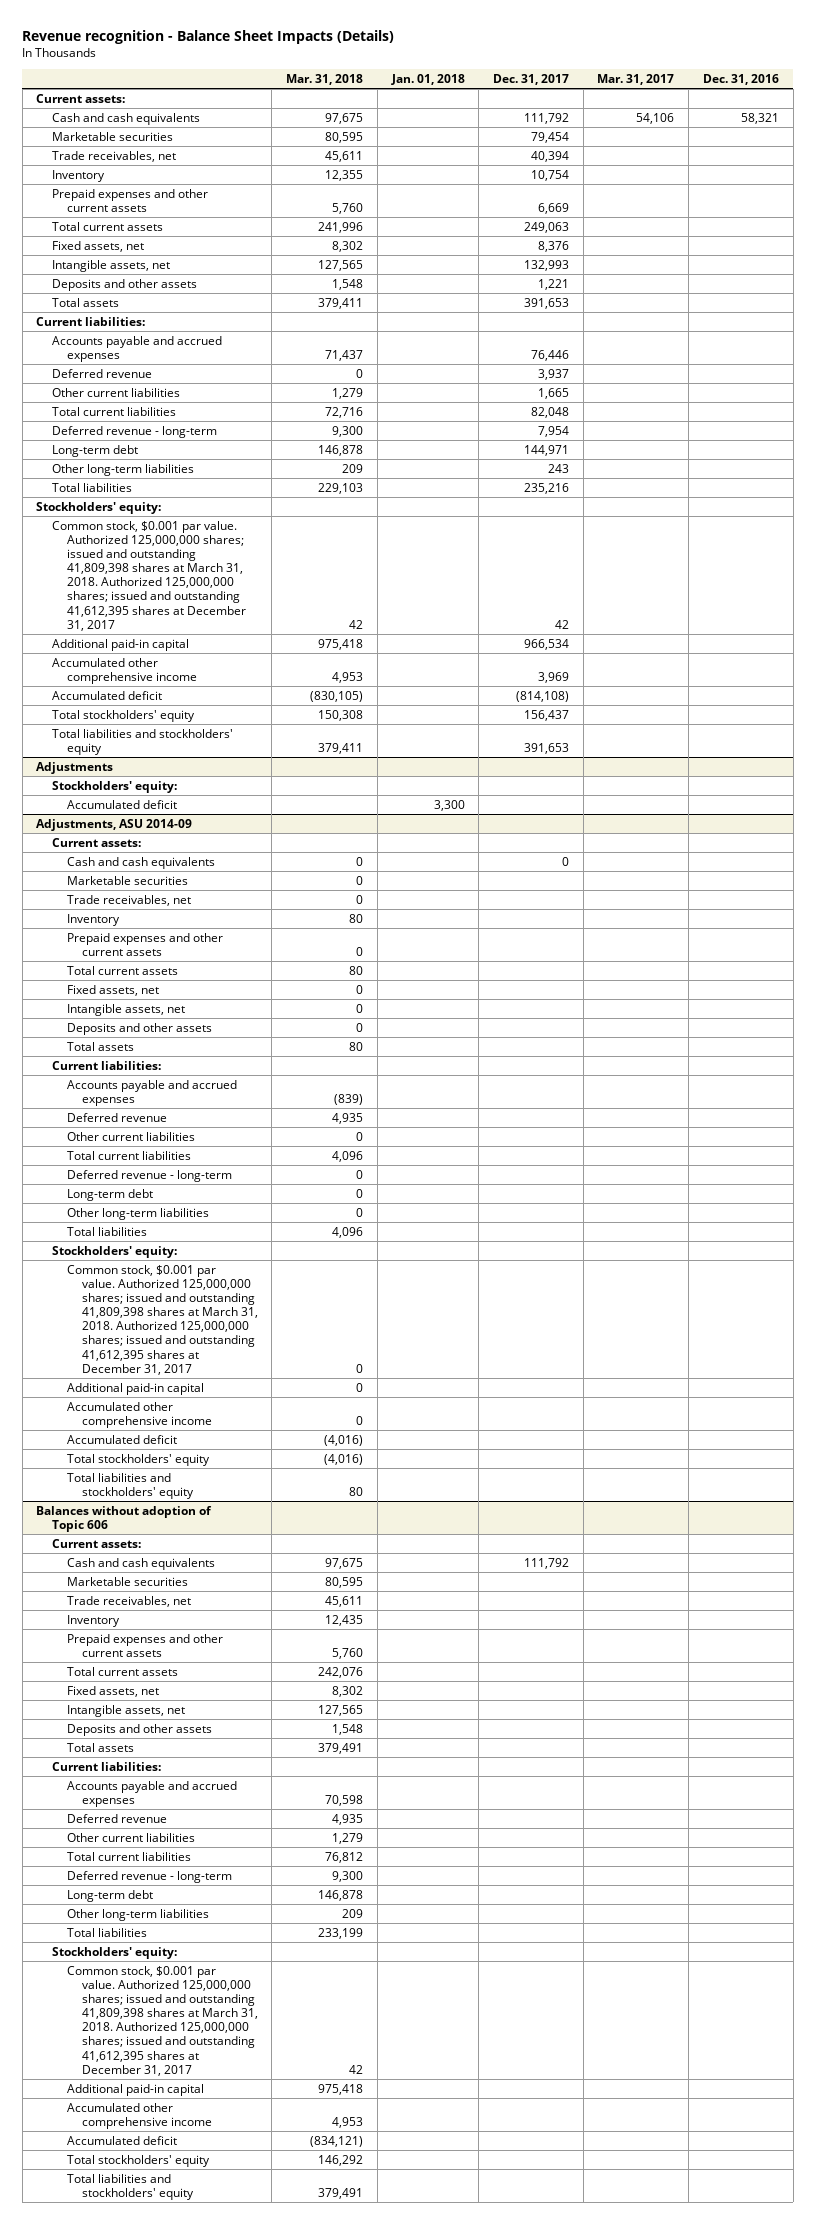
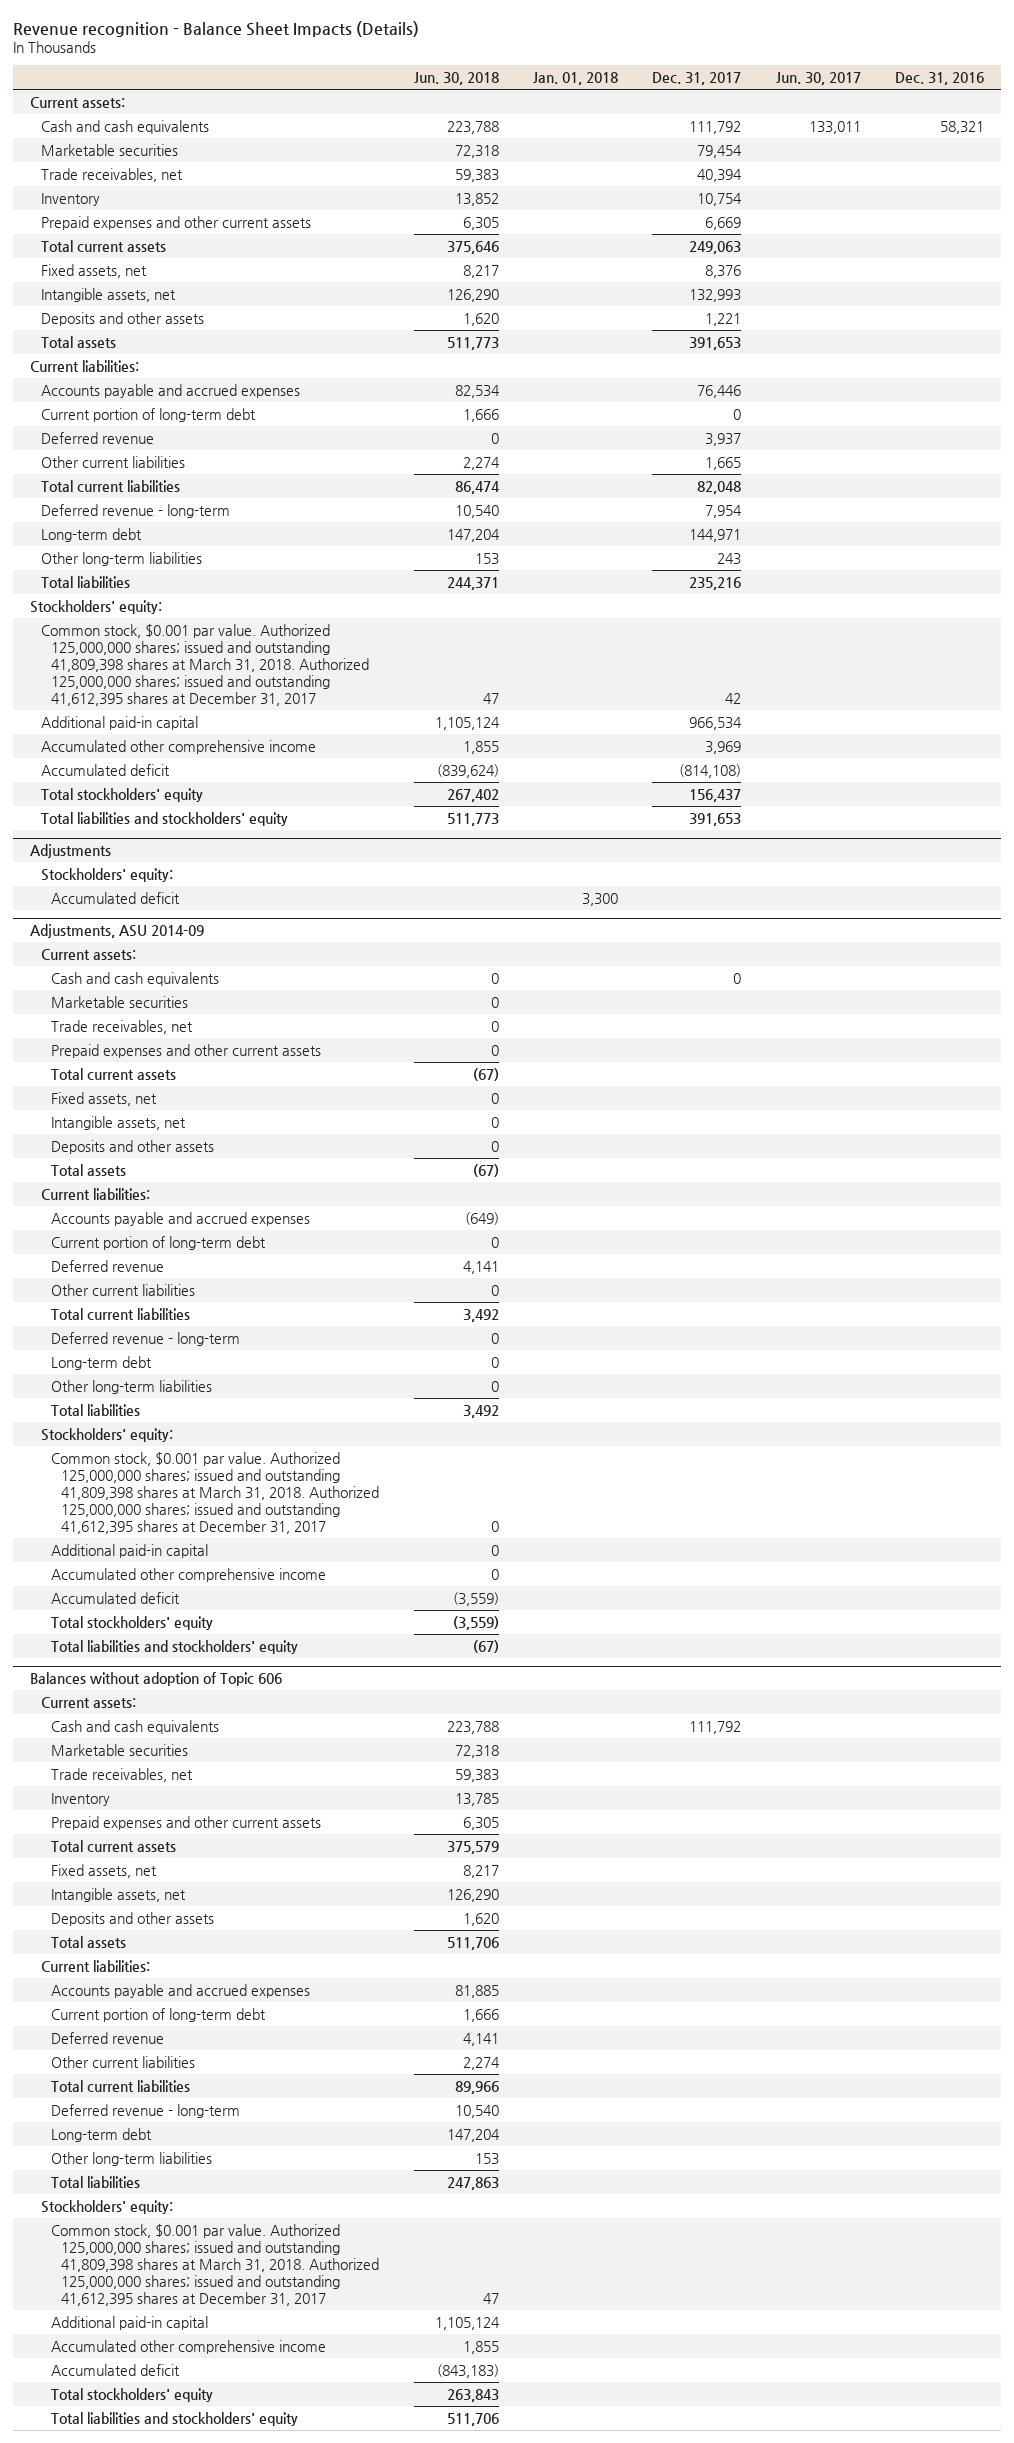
- | Mar. 31, 2018 | Jan. 01, 2018 | Dec. 31, 2017 | Mar. 31, 2017 | Dec. 31, 2016
+ | Jun. 30, 2018 | Jan. 01, 2018 | Dec. 31, 2017 | Jun. 30, 2017 | Dec. 31, 2016
+ Current portion of long-term debt | 1,666 | | 0 | |
@ Adjustments, ASU 2014-09
- Inventory | 80 | | | |
+ Current portion of long-term debt | 0 | | | |
@ Balances without adoption of Topic 606
+ Current portion of long-term debt | 1,666 | | | |

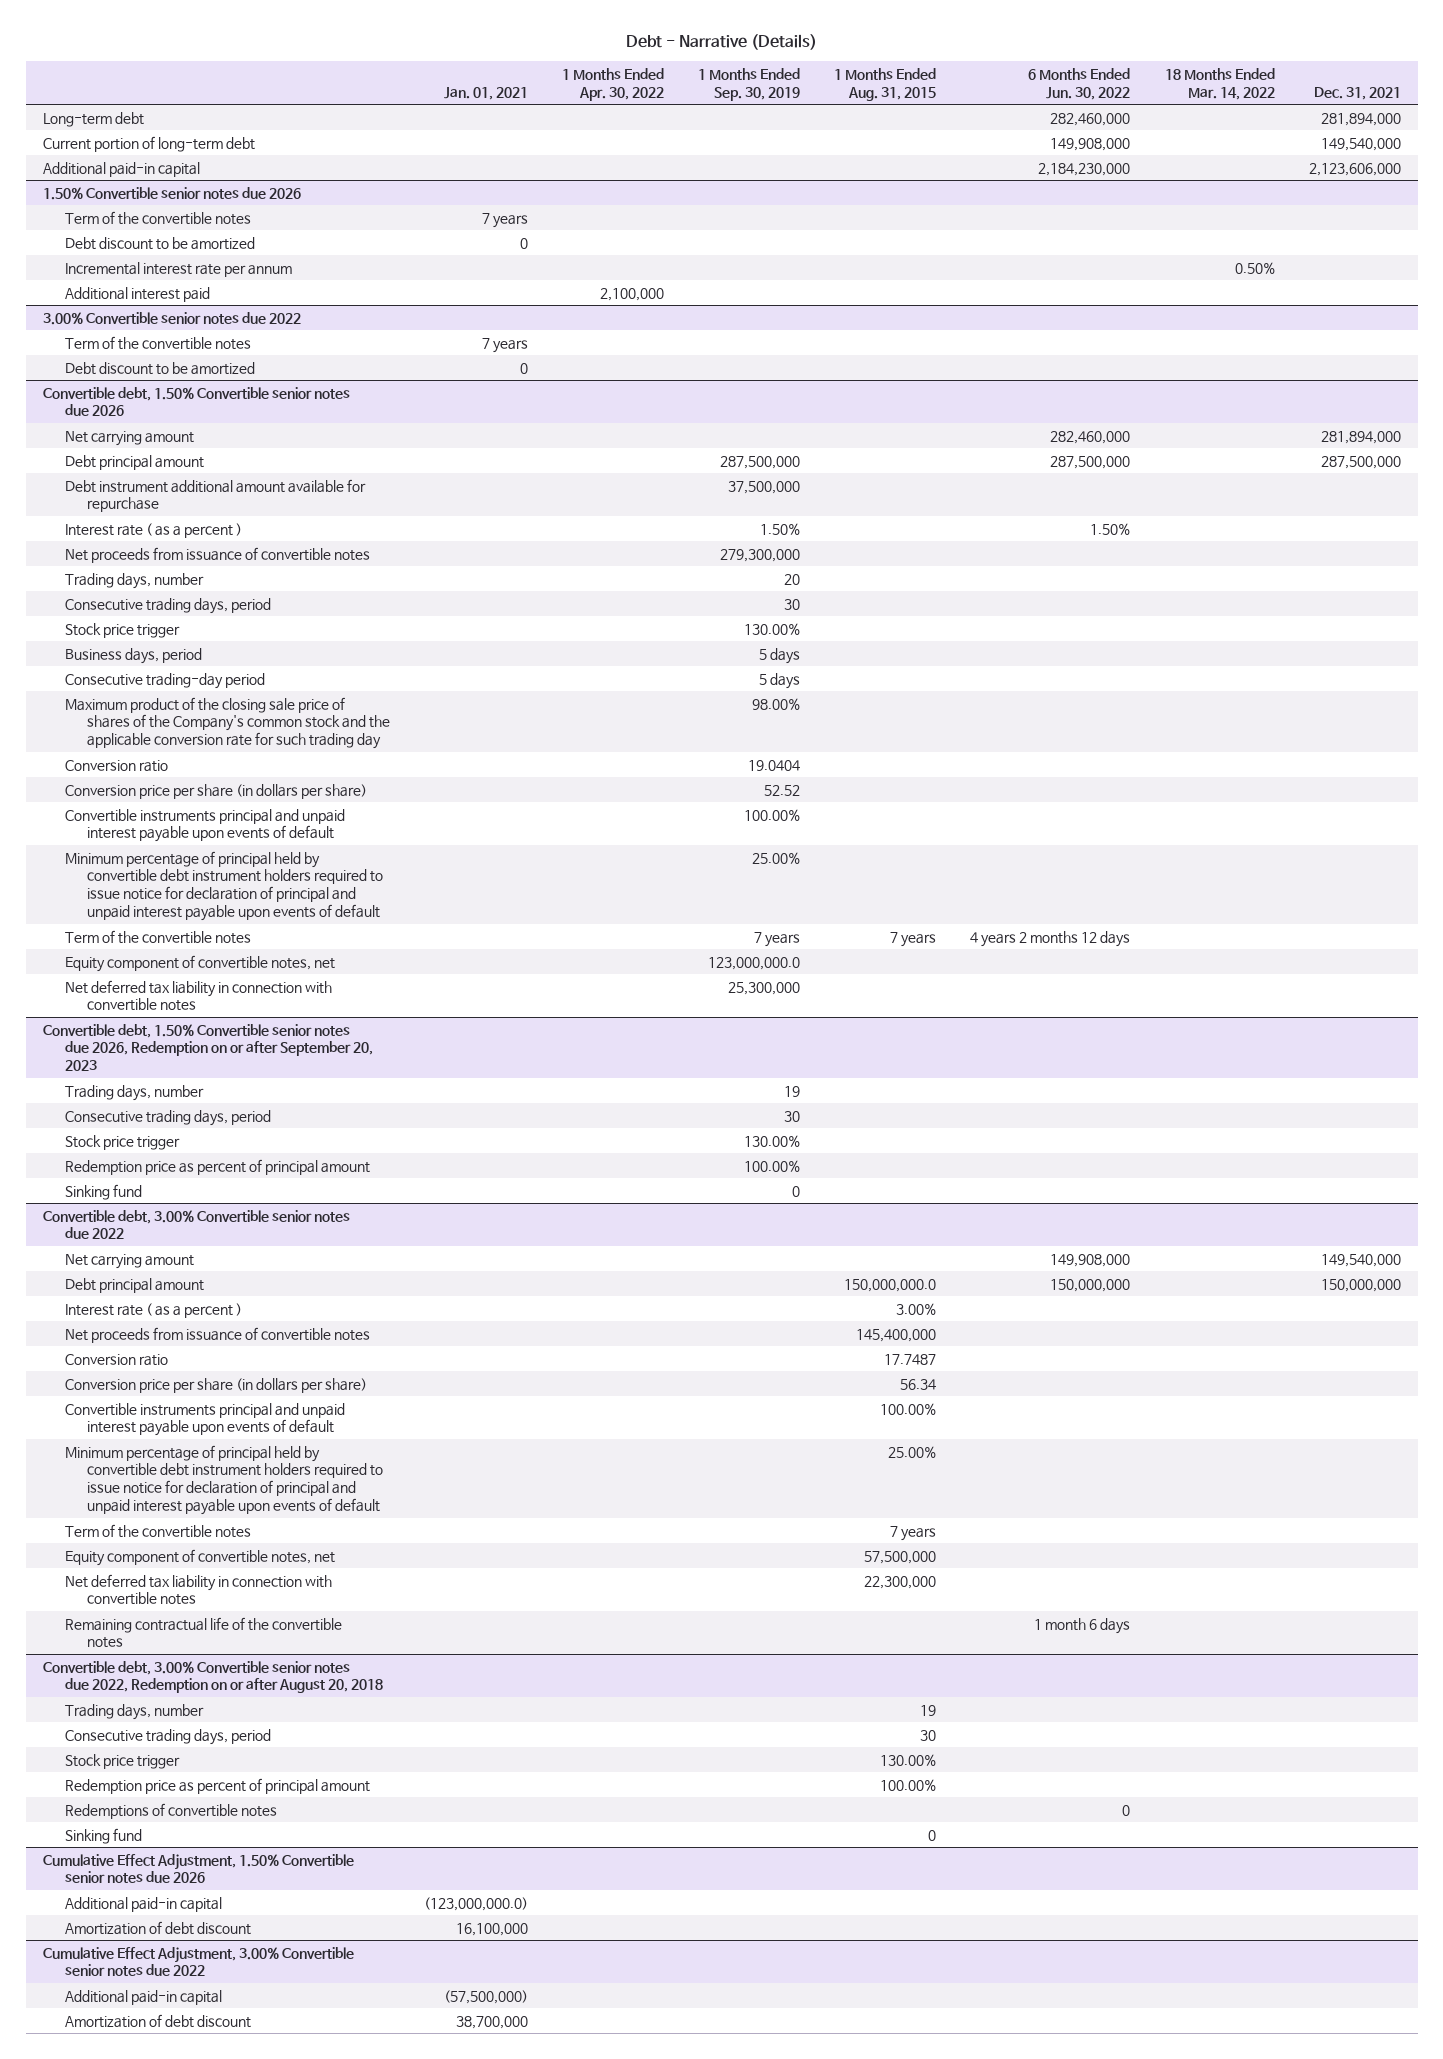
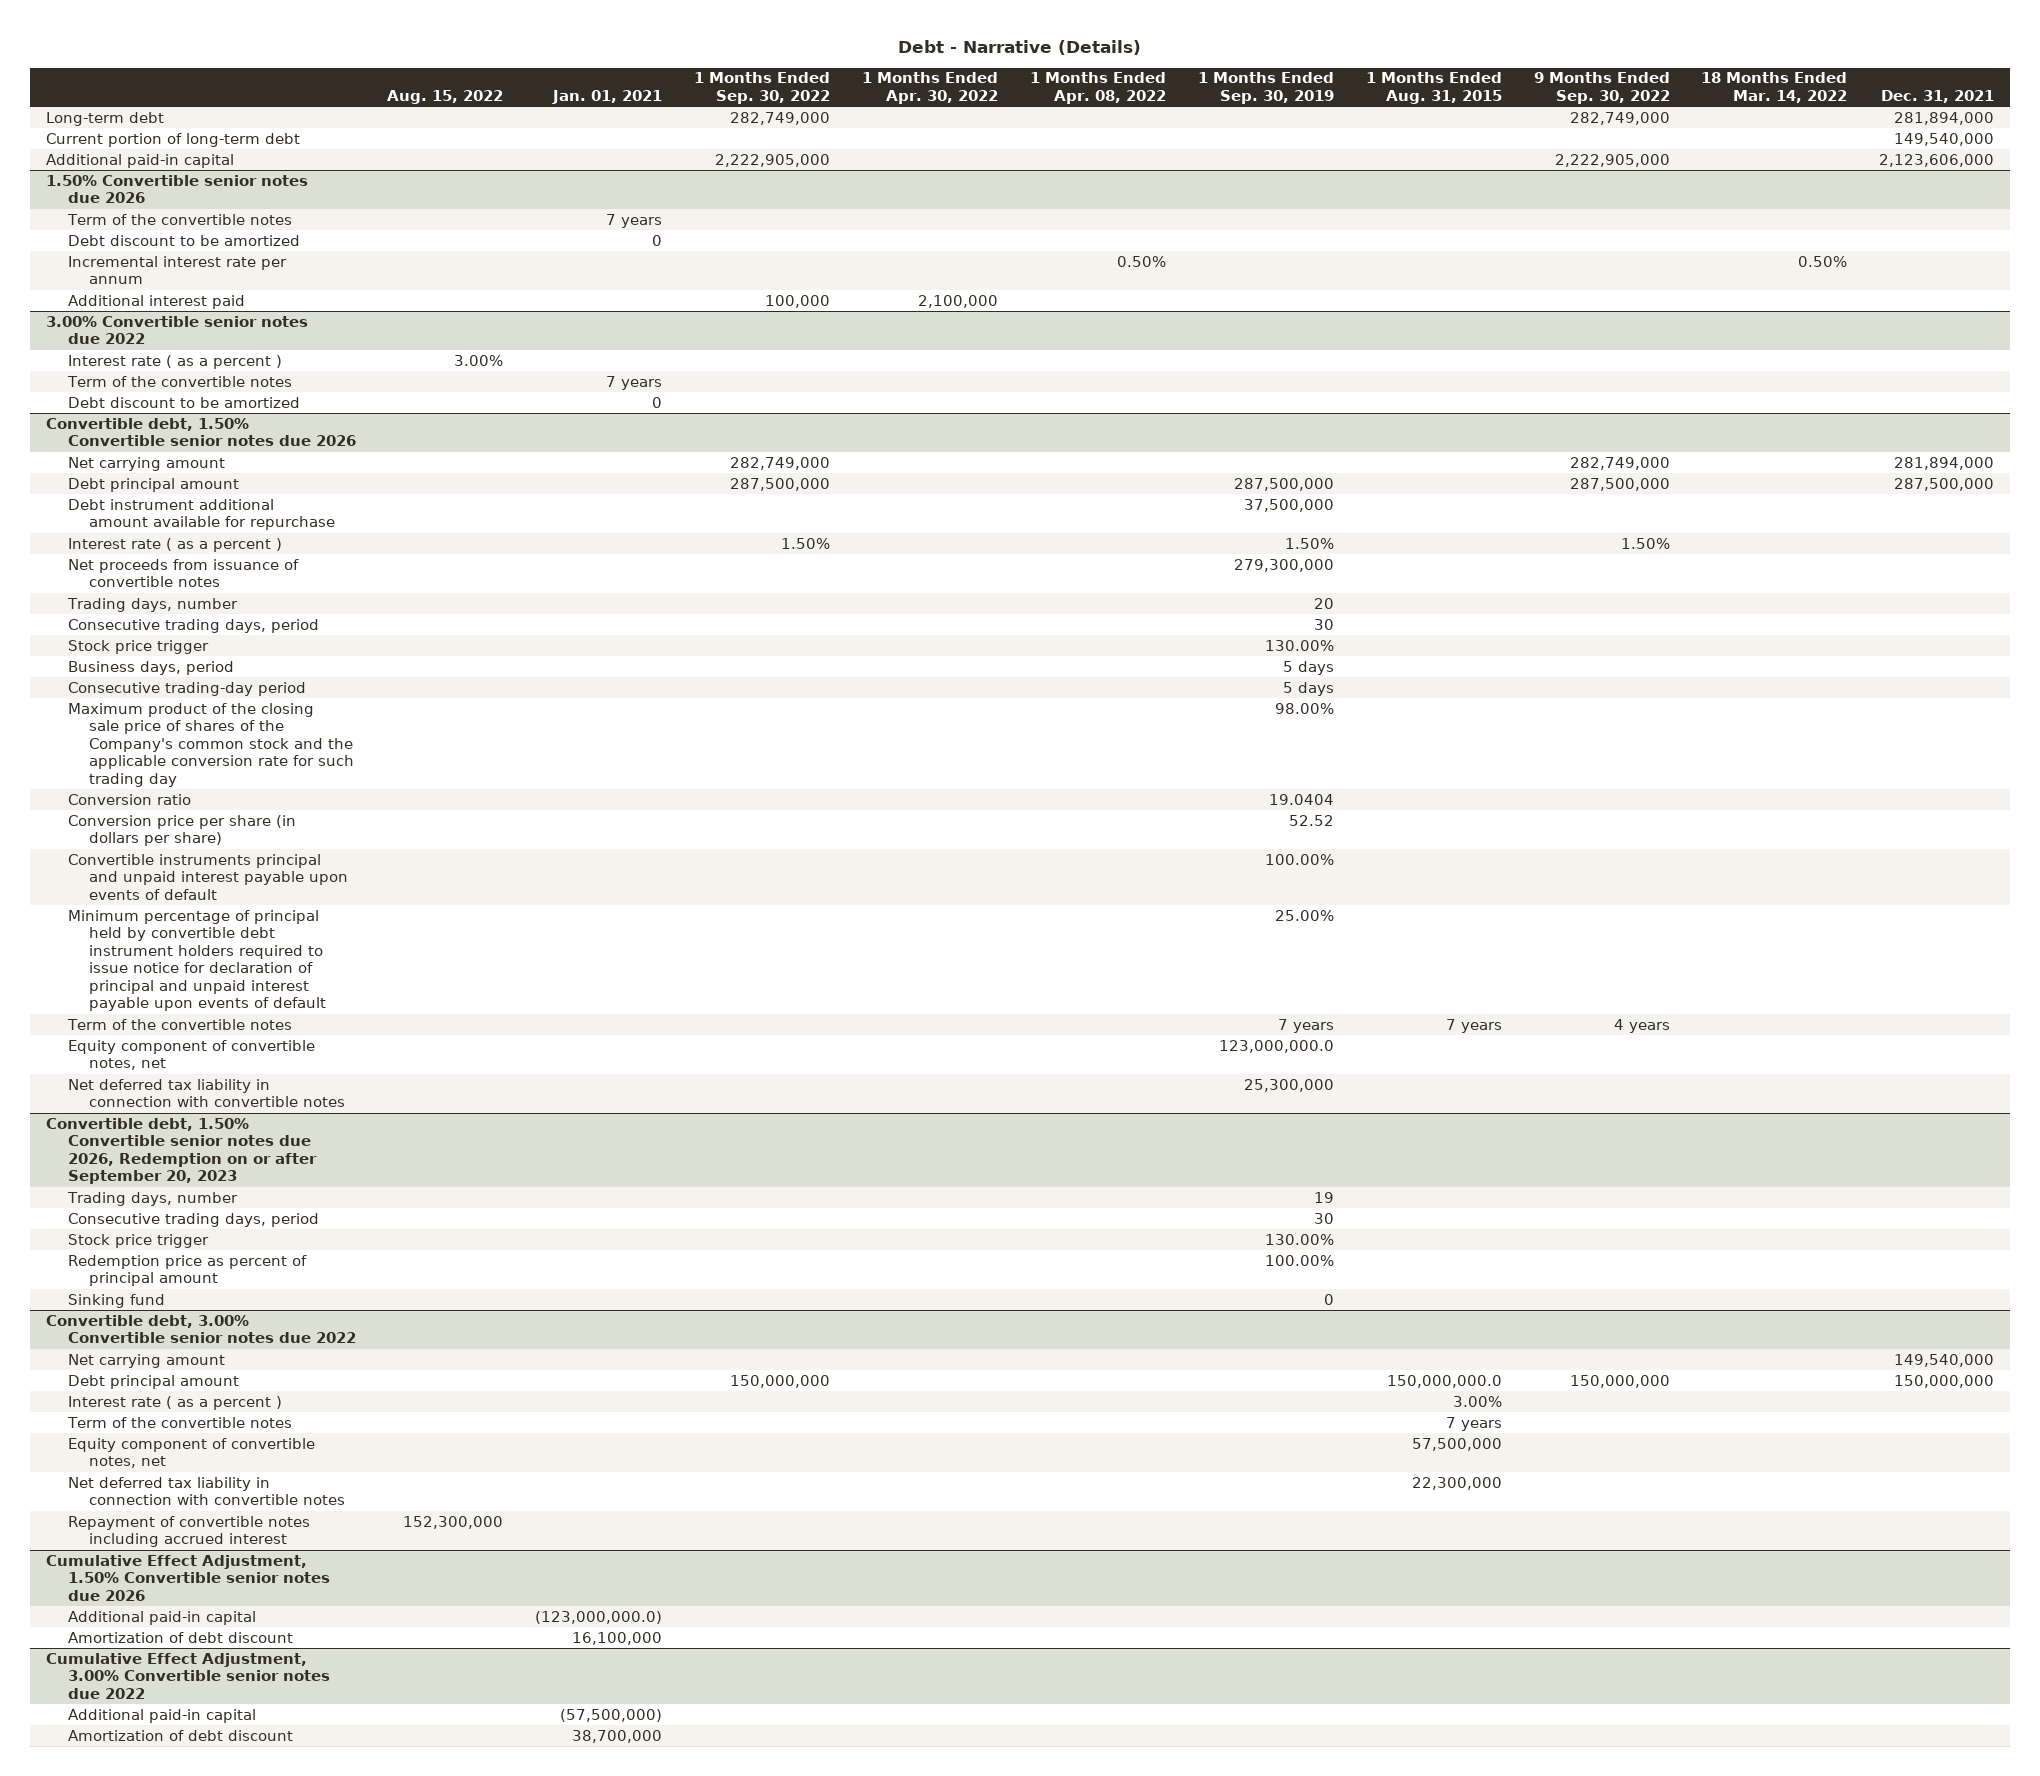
- | Jan. 01, 2021 | 1 Months Ended Apr. 30, 2022 | 1 Months Ended Sep. 30, 2019 | 1 Months Ended Aug. 31, 2015 | 6 Months Ended Jun. 30, 2022 | 18 Months Ended Mar. 14, 2022 | Dec. 31, 2021
+ | Aug. 15, 2022 | Jan. 01, 2021 | 1 Months Ended Sep. 30, 2022 | 1 Months Ended Apr. 30, 2022 | 1 Months Ended Apr. 08, 2022 | 1 Months Ended Sep. 30, 2019 | 1 Months Ended Aug. 31, 2015 | 9 Months Ended Sep. 30, 2022 | 18 Months Ended Mar. 14, 2022 | Dec. 31, 2021
@ 3.00% Convertible senior notes due 2022
+ Interest rate ( as a percent ) | 3.00% | | | | | | | | |
@ Convertible debt, 3.00% Convertible senior notes due 2022
- Net proceeds from issuance of convertible notes | | | | 145,400,000 | | |
- Conversion ratio | | | | 17.7487 | | |
- Conversion price per share (in dollars per share) | | | | 56.34 | | |
- Convertible instruments principal and unpaid interest payable upon events of default | | | | 100.00% | | |
- Minimum percentage of principal held by convertible debt instrument holders required to issue notice for declaration of principal and unpaid interest payable upon events of default | | | | 25.00% | | |
- Remaining contractual life of the convertible notes | | | | | 1 month 6 days | |
- Convertible debt, 3.00% Convertible senior notes due 2022, Redemption on or after August 20, 2018
- Trading days, number | | | | 19 | | |
- Consecutive trading days, period | | | | 30 | | |
- Stock price trigger | | | | 130.00% | | |
- Redemption price as percent of principal amount | | | | 100.00% | | |
- Redemptions of convertible notes | | | | | 0 | |
- Sinking fund | | | | 0 | | |
@ Convertible debt, 3.00% Convertible senior notes due 2022
+ Repayment of convertible notes including accrued interest | 152,300,000 | | | | | | | | |

